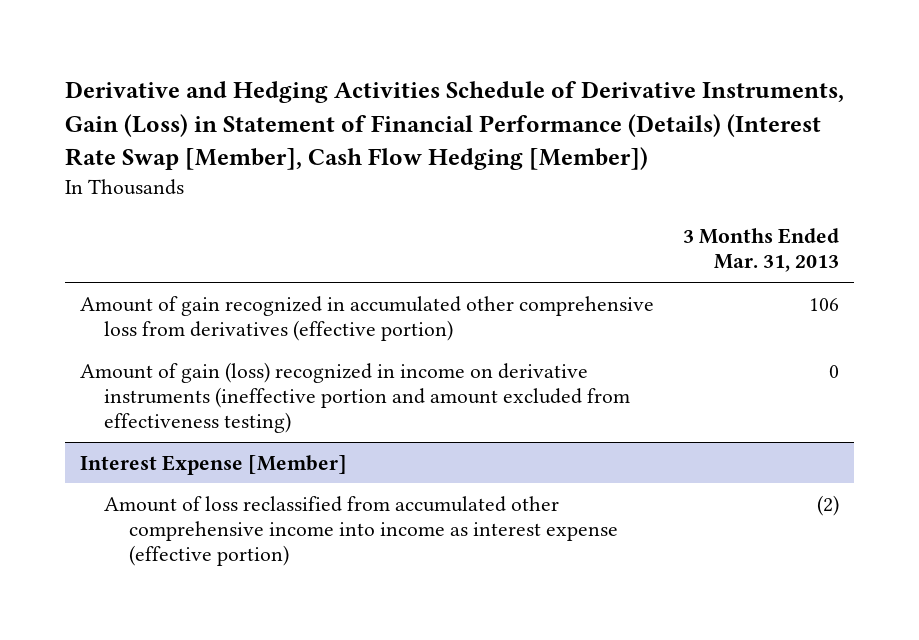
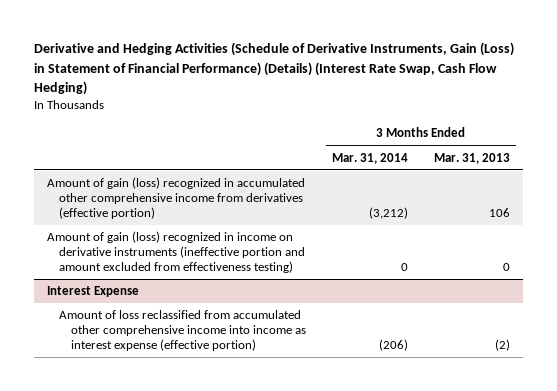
- Derivative and Hedging Activities Schedule of Derivative Instruments, Gain (Loss) in Statement of Financial Performance (Details) (Interest Rate Swap [Member], Cash Flow Hedging [Member])
+ Derivative and Hedging Activities (Schedule of Derivative Instruments, Gain (Loss) in Statement of Financial Performance) (Details) (Interest Rate Swap, Cash Flow Hedging)
- | 3 Months Ended Mar. 31, 2013
+ | 3 Months Ended Mar. 31, 2014 | 3 Months Ended Mar. 31, 2013
- Amount of gain recognized in accumulated other comprehensive loss from derivatives (effective portion) | 106
+ Amount of gain (loss) recognized in accumulated other comprehensive income from derivatives (effective portion) | (3,212) | 106
- Interest Expense [Member]
+ Interest Expense

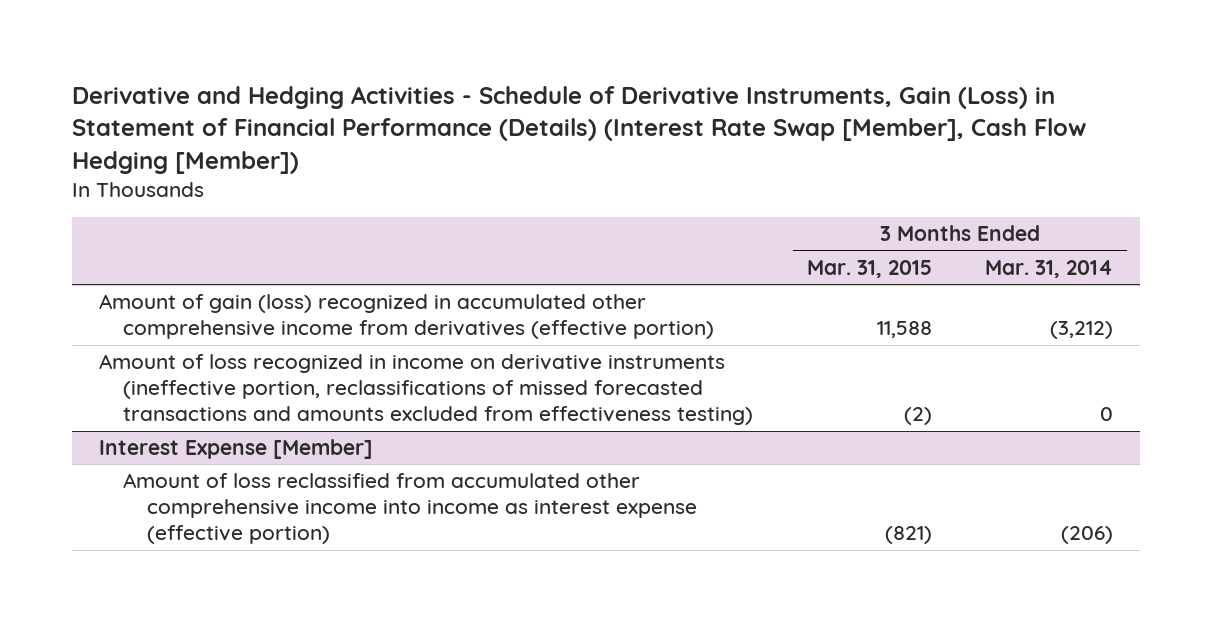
- Derivative and Hedging Activities (Schedule of Derivative Instruments, Gain (Loss) in Statement of Financial Performance) (Details) (Interest Rate Swap, Cash Flow Hedging)
+ Derivative and Hedging Activities - Schedule of Derivative Instruments, Gain (Loss) in Statement of Financial Performance (Details) (Interest Rate Swap [Member], Cash Flow Hedging [Member])
- | 3 Months Ended Mar. 31, 2014 | 3 Months Ended Mar. 31, 2013
+ | 3 Months Ended Mar. 31, 2015 | 3 Months Ended Mar. 31, 2014
- Amount of gain (loss) recognized in income on derivative instruments (ineffective portion and amount excluded from effectiveness testing) | 0 | 0
- Interest Expense
+ Amount of loss recognized in income on derivative instruments (ineffective portion, reclassifications of missed forecasted transactions and amounts excluded from effectiveness testing) | (2) | 0
+ Interest Expense [Member]

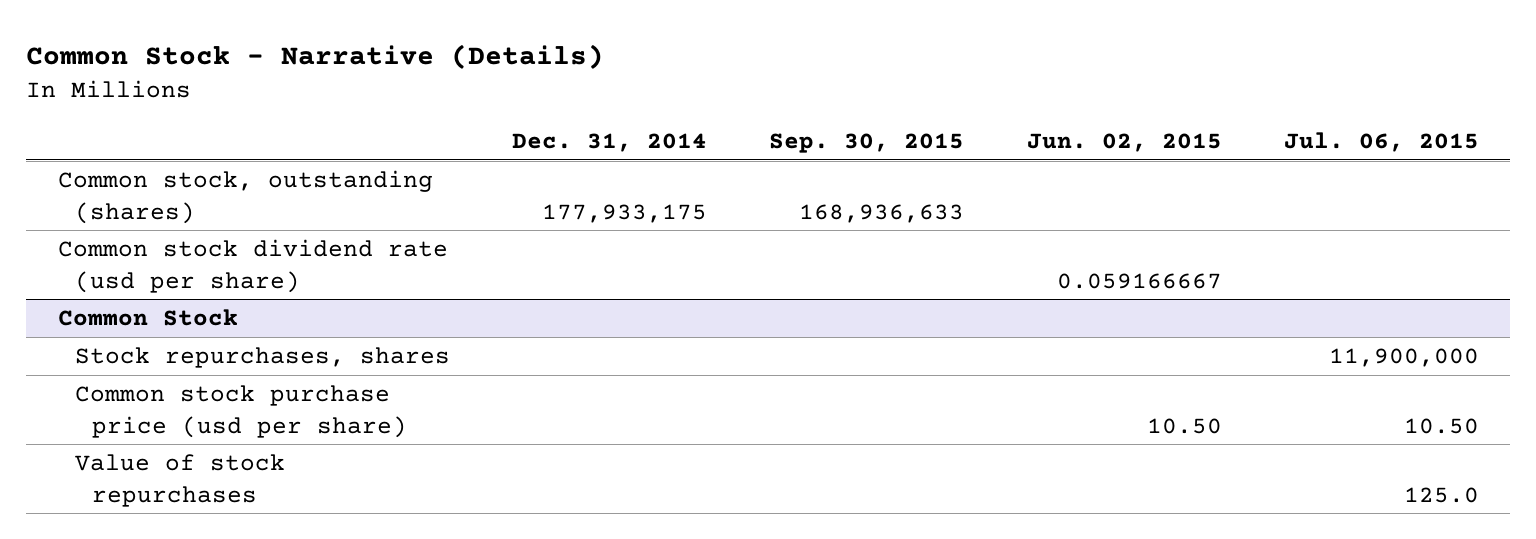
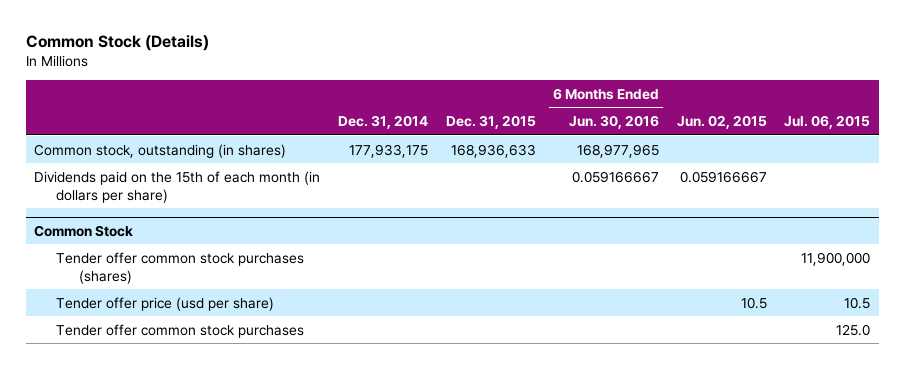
- Common Stock - Narrative (Details)
+ Common Stock (Details)
- | Dec. 31, 2014 | Sep. 30, 2015 | Jun. 02, 2015 | Jul. 06, 2015
+ | Dec. 31, 2014 | Dec. 31, 2015 | 6 Months Ended Jun. 30, 2016 | Jun. 02, 2015 | Jul. 06, 2015
- Common stock, outstanding (shares) | 177,933,175 | 168,936,633 | |
- Common stock dividend rate (usd per share) | | | 0.059166667 |
+ Common stock, outstanding (in shares) | 177,933,175 | 168,936,633 | 168,977,965 | |
+ Dividends paid on the 15th of each month (in dollars per share) | | | 0.059166667 | 0.059166667 |
@ Common Stock
- Stock repurchases, shares | | | | 11,900,000
- Common stock purchase price (usd per share) | | | 10.50 | 10.50
- Value of stock repurchases | | | | 125.0
+ Tender offer common stock purchases (shares) | | | | | 11,900,000
+ Tender offer price (usd per share) | | | | 10.5 | 10.5
+ Tender offer common stock purchases | | | | | 125.0

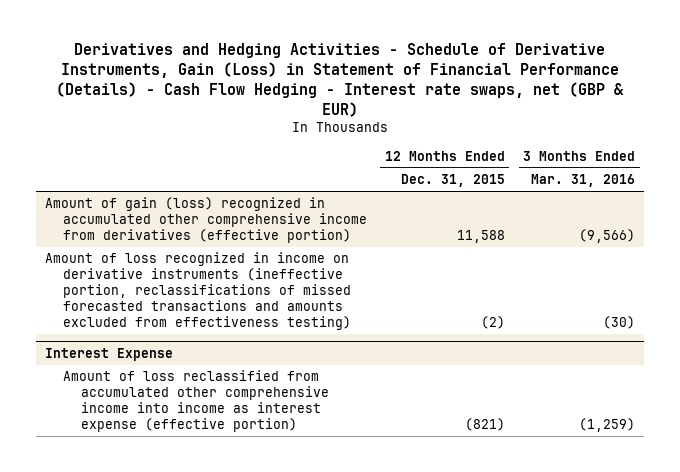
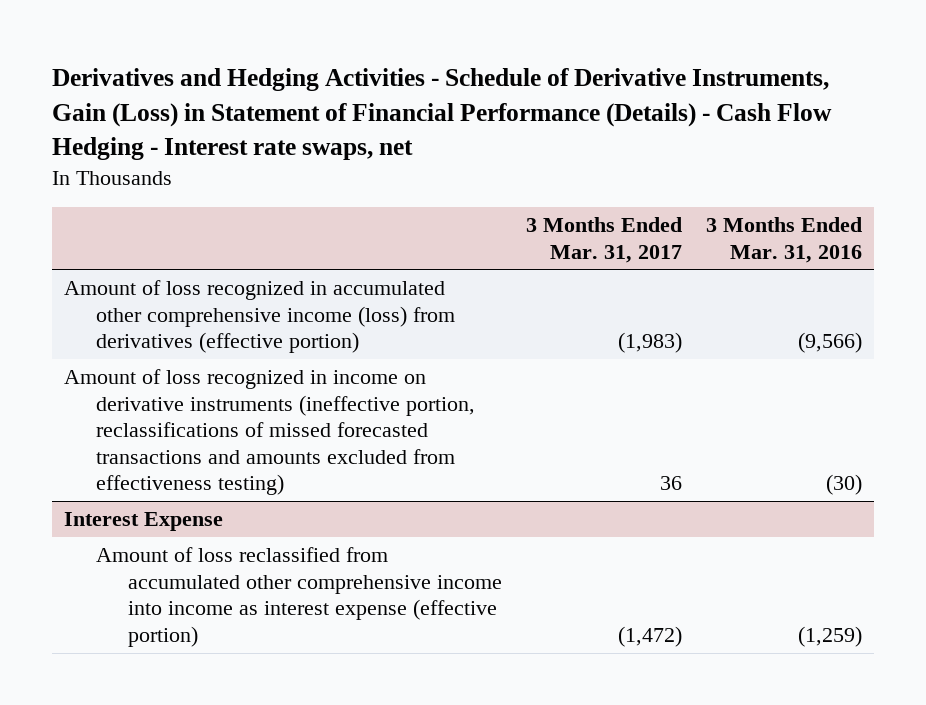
- Derivatives and Hedging Activities - Schedule of Derivative Instruments, Gain (Loss) in Statement of Financial Performance (Details) - Cash Flow Hedging - Interest rate swaps, net (GBP & EUR)
+ Derivatives and Hedging Activities - Schedule of Derivative Instruments, Gain (Loss) in Statement of Financial Performance (Details) - Cash Flow Hedging - Interest rate swaps, net
- | 12 Months Ended Dec. 31, 2015 | 3 Months Ended Mar. 31, 2016
+ | 3 Months Ended Mar. 31, 2017 | 3 Months Ended Mar. 31, 2016
- Amount of gain (loss) recognized in accumulated other comprehensive income from derivatives (effective portion) | 11,588 | (9,566)
+ Amount of loss recognized in accumulated other comprehensive income (loss) from derivatives (effective portion) | (1,983) | (9,566)

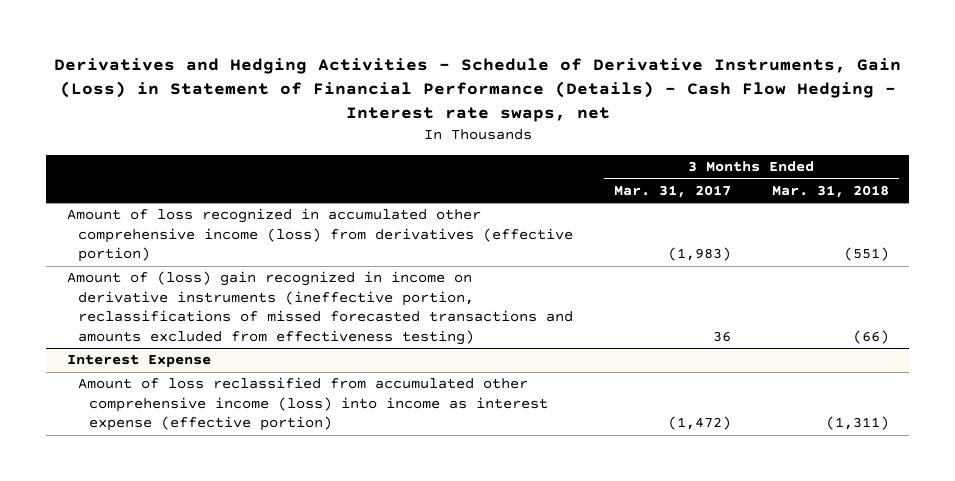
- | 3 Months Ended Mar. 31, 2017 | 3 Months Ended Mar. 31, 2016
+ | 3 Months Ended Mar. 31, 2017 | 3 Months Ended Mar. 31, 2018
- Amount of loss recognized in income on derivative instruments (ineffective portion, reclassifications of missed forecasted transactions and amounts excluded from effectiveness testing) | 36 | (30)
+ Amount of (loss) gain recognized in income on derivative instruments (ineffective portion, reclassifications of missed forecasted transactions and amounts excluded from effectiveness testing) | 36 | (66)
@ Interest Expense
- Amount of loss reclassified from accumulated other comprehensive income into income as interest expense (effective portion) | (1,472) | (1,259)
+ Amount of loss reclassified from accumulated other comprehensive income (loss) into income as interest expense (effective portion) | (1,472) | (1,311)

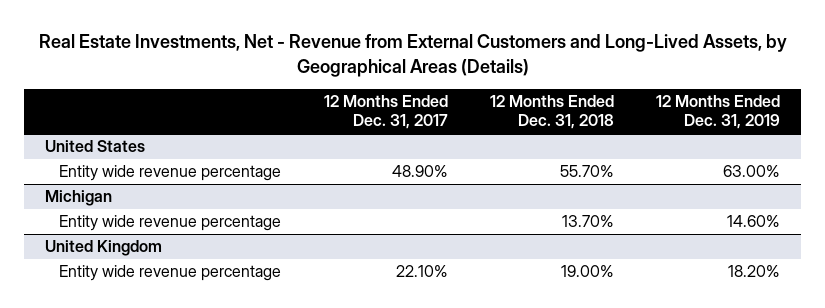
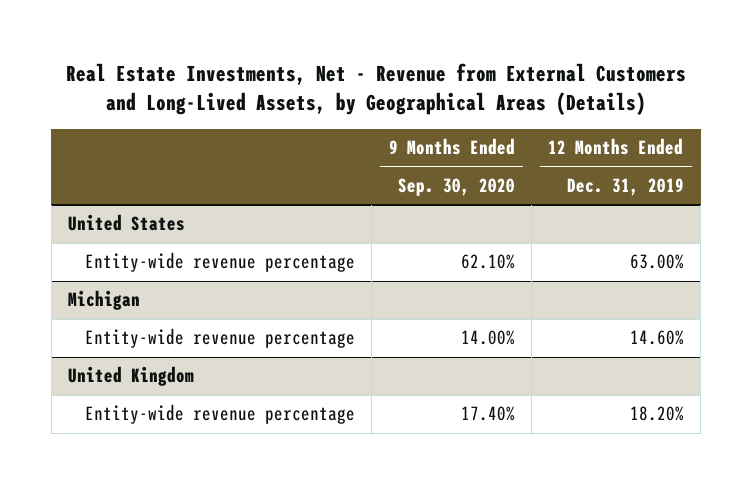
- | 12 Months Ended Dec. 31, 2017 | 12 Months Ended Dec. 31, 2018 | 12 Months Ended Dec. 31, 2019
+ | 9 Months Ended Sep. 30, 2020 | 12 Months Ended Dec. 31, 2019
@ United States
- Entity wide revenue percentage | 48.90% | 55.70% | 63.00%
+ Entity-wide revenue percentage | 62.10% | 63.00%
@ Michigan
- Entity wide revenue percentage | | 13.70% | 14.60%
+ Entity-wide revenue percentage | 14.00% | 14.60%
@ United Kingdom
- Entity wide revenue percentage | 22.10% | 19.00% | 18.20%
+ Entity-wide revenue percentage | 17.40% | 18.20%

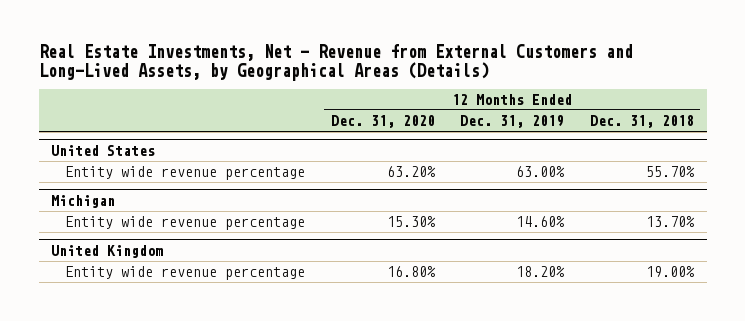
- | 9 Months Ended Sep. 30, 2020 | 12 Months Ended Dec. 31, 2019
+ | 12 Months Ended Dec. 31, 2020 | 12 Months Ended Dec. 31, 2019 | 12 Months Ended Dec. 31, 2018
@ United States
- Entity-wide revenue percentage | 62.10% | 63.00%
+ Entity wide revenue percentage | 63.20% | 63.00% | 55.70%
@ Michigan
- Entity-wide revenue percentage | 14.00% | 14.60%
+ Entity wide revenue percentage | 15.30% | 14.60% | 13.70%
@ United Kingdom
- Entity-wide revenue percentage | 17.40% | 18.20%
+ Entity wide revenue percentage | 16.80% | 18.20% | 19.00%

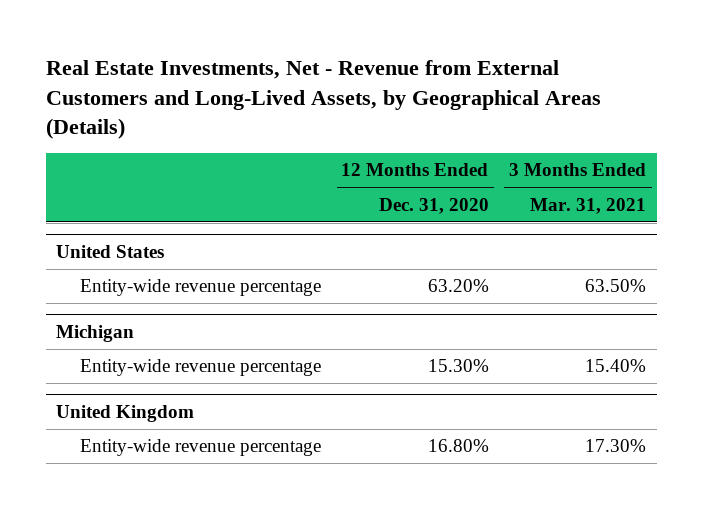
- | 12 Months Ended Dec. 31, 2020 | 12 Months Ended Dec. 31, 2019 | 12 Months Ended Dec. 31, 2018
+ | 12 Months Ended Dec. 31, 2020 | 3 Months Ended Mar. 31, 2021
@ United States
- Entity wide revenue percentage | 63.20% | 63.00% | 55.70%
+ Entity-wide revenue percentage | 63.20% | 63.50%
@ Michigan
- Entity wide revenue percentage | 15.30% | 14.60% | 13.70%
+ Entity-wide revenue percentage | 15.30% | 15.40%
@ United Kingdom
- Entity wide revenue percentage | 16.80% | 18.20% | 19.00%
+ Entity-wide revenue percentage | 16.80% | 17.30%

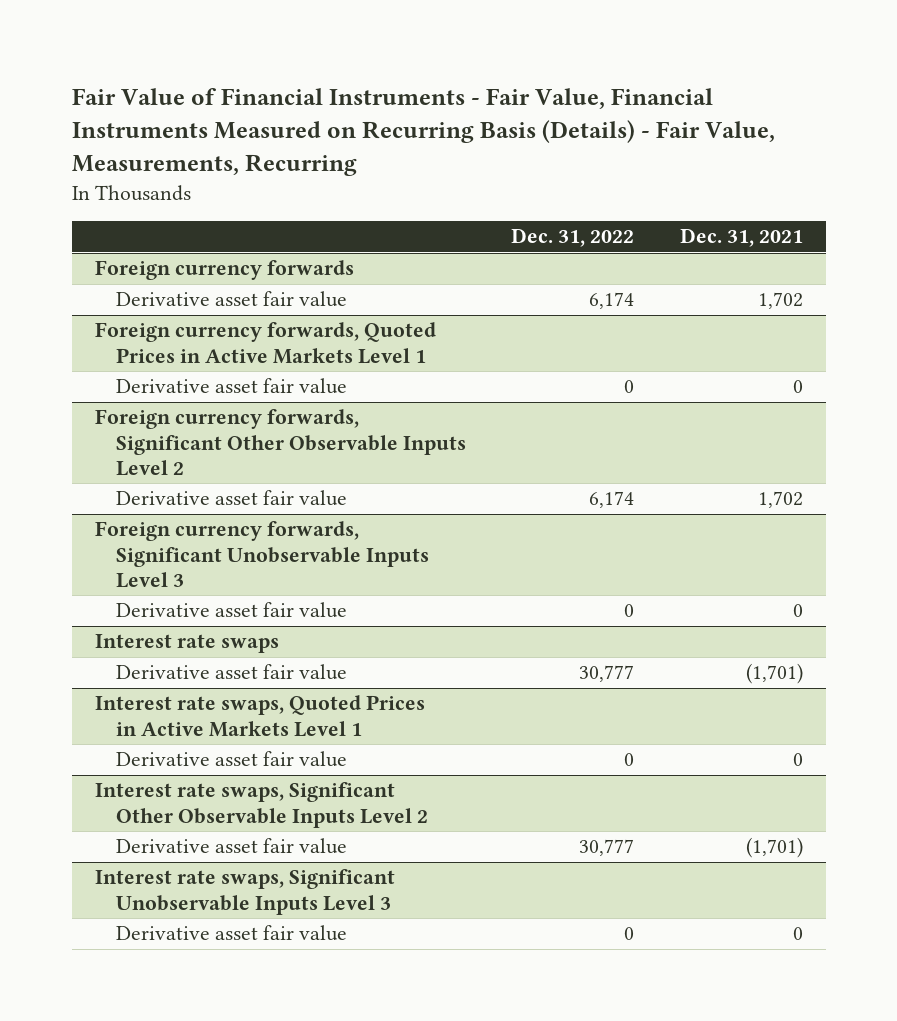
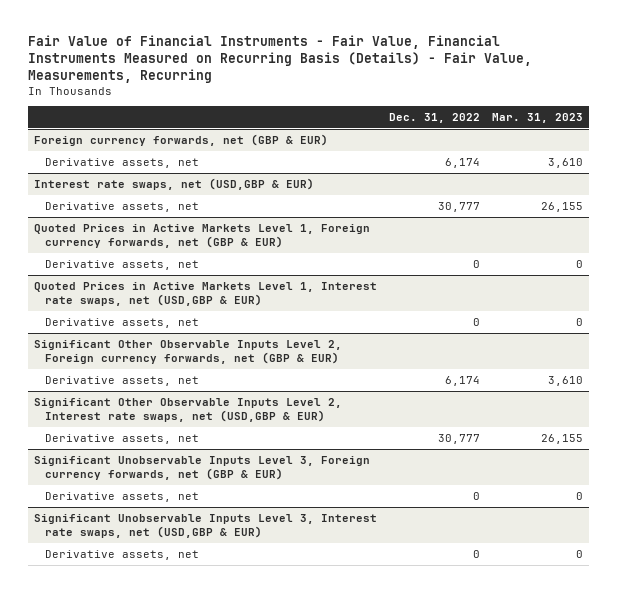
- | Dec. 31, 2022 | Dec. 31, 2021
+ | Dec. 31, 2022 | Mar. 31, 2023
- Foreign currency forwards
- Derivative asset fair value | 6,174 | 1,702
- Foreign currency forwards, Quoted Prices in Active Markets Level 1
- Derivative asset fair value | 0 | 0
- Foreign currency forwards, Significant Other Observable Inputs Level 2
- Derivative asset fair value | 6,174 | 1,702
- Foreign currency forwards, Significant Unobservable Inputs Level 3
- Derivative asset fair value | 0 | 0
- Interest rate swaps
- Derivative asset fair value | 30,777 | (1,701)
- Interest rate swaps, Quoted Prices in Active Markets Level 1
- Derivative asset fair value | 0 | 0
- Interest rate swaps, Significant Other Observable Inputs Level 2
- Derivative asset fair value | 30,777 | (1,701)
- Interest rate swaps, Significant Unobservable Inputs Level 3
- Derivative asset fair value | 0 | 0
+ Foreign currency forwards, net (GBP & EUR)
+ Derivative assets, net | 6,174 | 3,610
+ Interest rate swaps, net (USD,GBP & EUR)
+ Derivative assets, net | 30,777 | 26,155
+ Quoted Prices in Active Markets Level 1, Foreign currency forwards, net (GBP & EUR)
+ Derivative assets, net | 0 | 0
+ Quoted Prices in Active Markets Level 1, Interest rate swaps, net (USD,GBP & EUR)
+ Derivative assets, net | 0 | 0
+ Significant Other Observable Inputs Level 2, Foreign currency forwards, net (GBP & EUR)
+ Derivative assets, net | 6,174 | 3,610
+ Significant Other Observable Inputs Level 2, Interest rate swaps, net (USD,GBP & EUR)
+ Derivative assets, net | 30,777 | 26,155
+ Significant Unobservable Inputs Level 3, Foreign currency forwards, net (GBP & EUR)
+ Derivative assets, net | 0 | 0
+ Significant Unobservable Inputs Level 3, Interest rate swaps, net (USD,GBP & EUR)
+ Derivative assets, net | 0 | 0

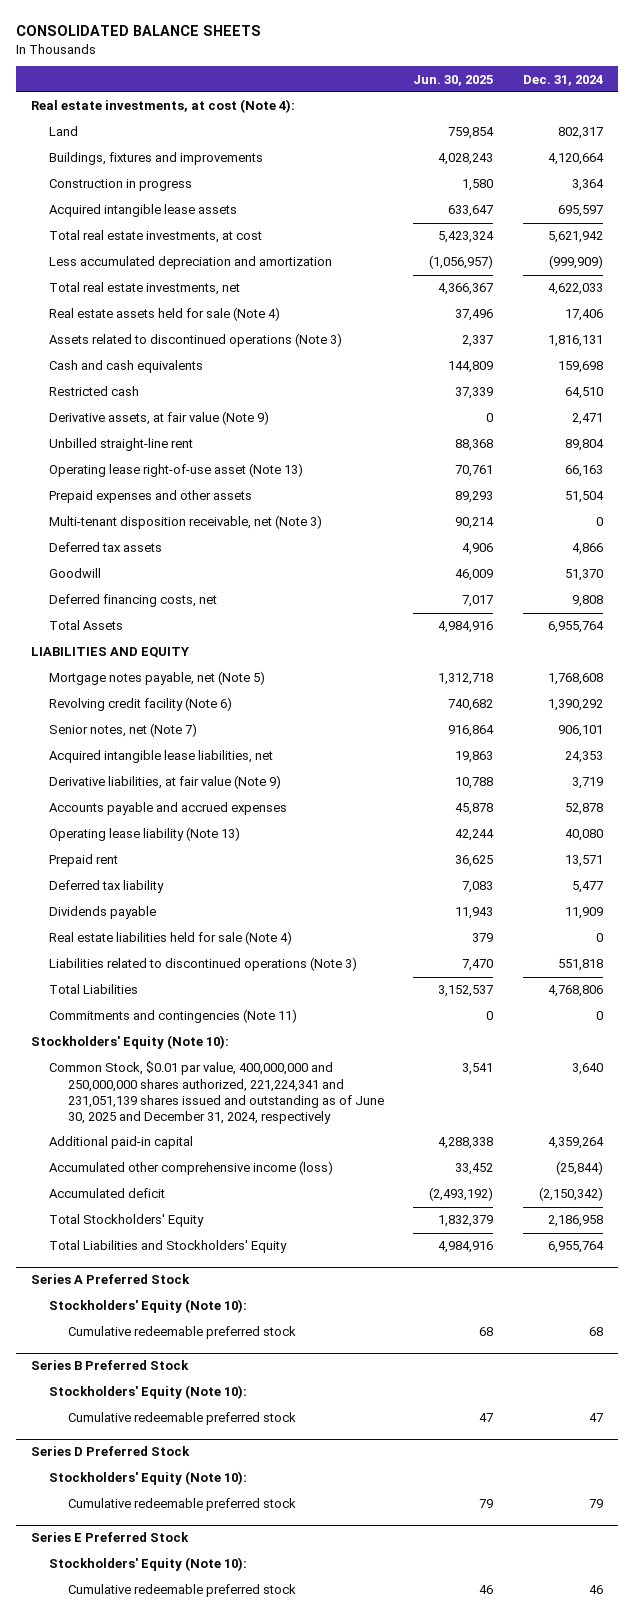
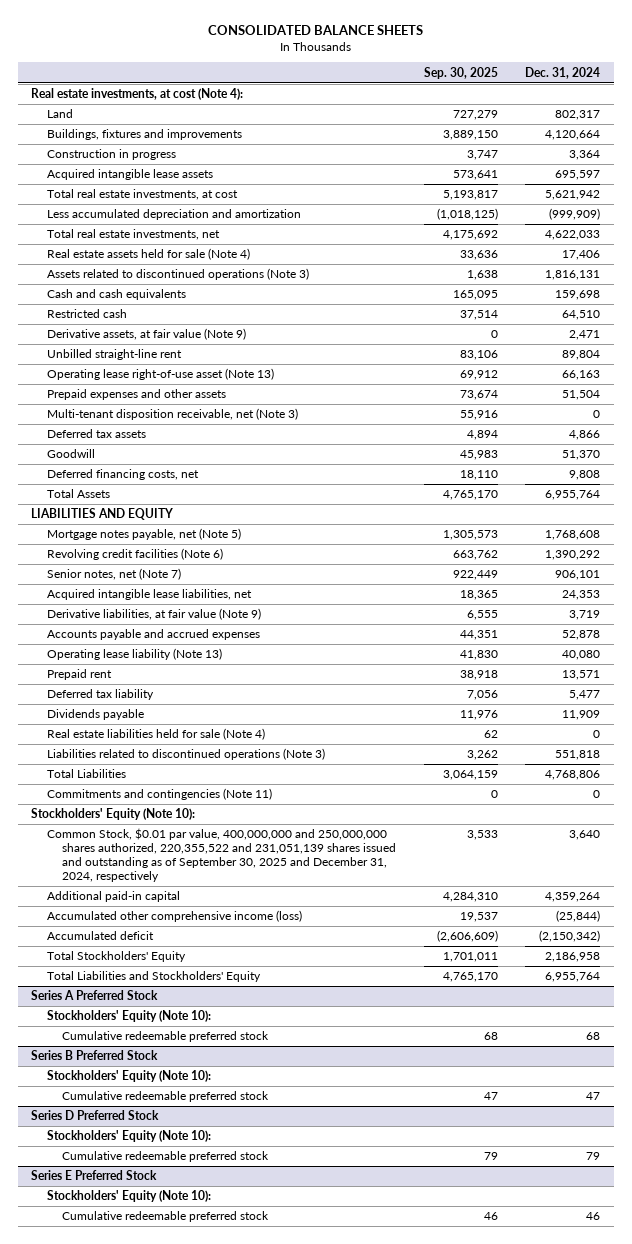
- | Jun. 30, 2025 | Dec. 31, 2024
+ | Sep. 30, 2025 | Dec. 31, 2024
- Revolving credit facility (Note 6) | 740,682 | 1,390,292
+ Revolving credit facilities (Note 6) | 663,762 | 1,390,292
- Common Stock, $0.01 par value, 400,000,000 and 250,000,000 shares authorized, 221,224,341 and 231,051,139 shares issued and outstanding as of June 30, 2025 and December 31, 2024, respectively | 3,541 | 3,640
+ Common Stock, $0.01 par value, 400,000,000 and 250,000,000 shares authorized, 220,355,522 and 231,051,139 shares issued and outstanding as of September 30, 2025 and December 31, 2024, respectively | 3,533 | 3,640

